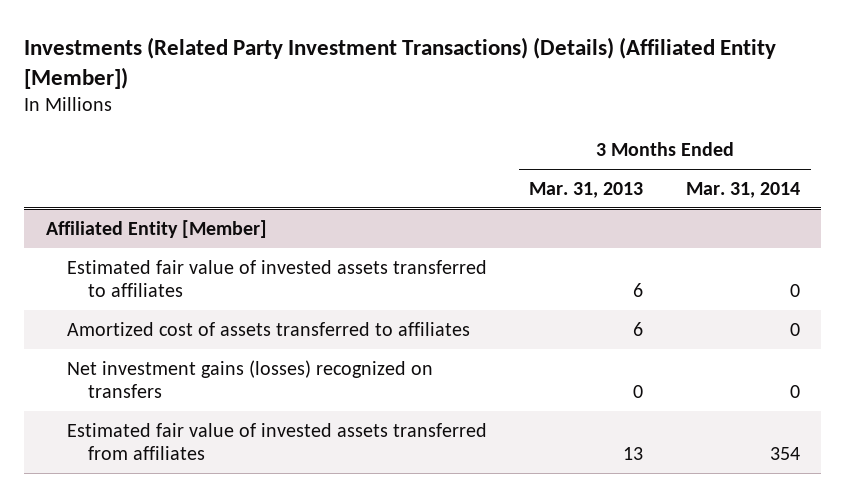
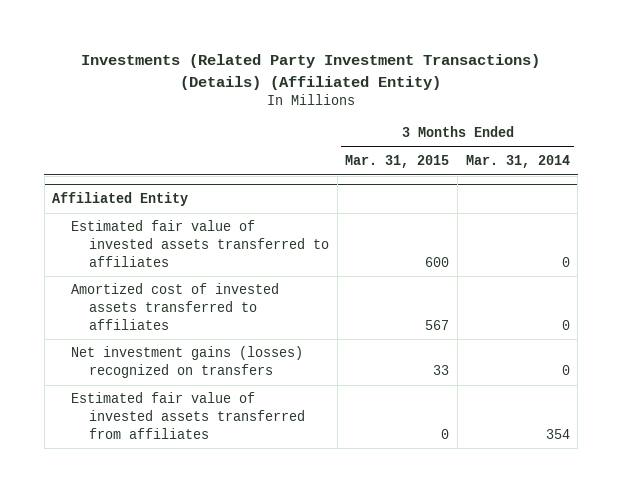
- Investments (Related Party Investment Transactions) (Details) (Affiliated Entity [Member])
+ Investments (Related Party Investment Transactions) (Details) (Affiliated Entity)
- | 3 Months Ended Mar. 31, 2013 | 3 Months Ended Mar. 31, 2014
+ | 3 Months Ended Mar. 31, 2015 | 3 Months Ended Mar. 31, 2014
- Affiliated Entity [Member]
+ Affiliated Entity
- Amortized cost of assets transferred to affiliates | 6 | 0
+ Amortized cost of invested assets transferred to affiliates | 567 | 0

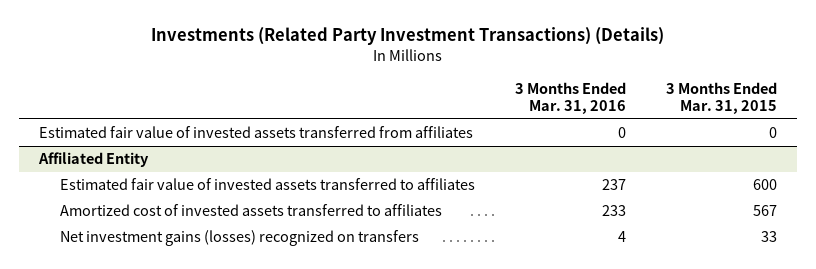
- Investments (Related Party Investment Transactions) (Details) (Affiliated Entity)
+ Investments (Related Party Investment Transactions) (Details)
- | 3 Months Ended Mar. 31, 2015 | 3 Months Ended Mar. 31, 2014
+ | 3 Months Ended Mar. 31, 2016 | 3 Months Ended Mar. 31, 2015
+ Estimated fair value of invested assets transferred from affiliates | 0 | 0
@ Affiliated Entity
- Estimated fair value of invested assets transferred from affiliates | 0 | 354

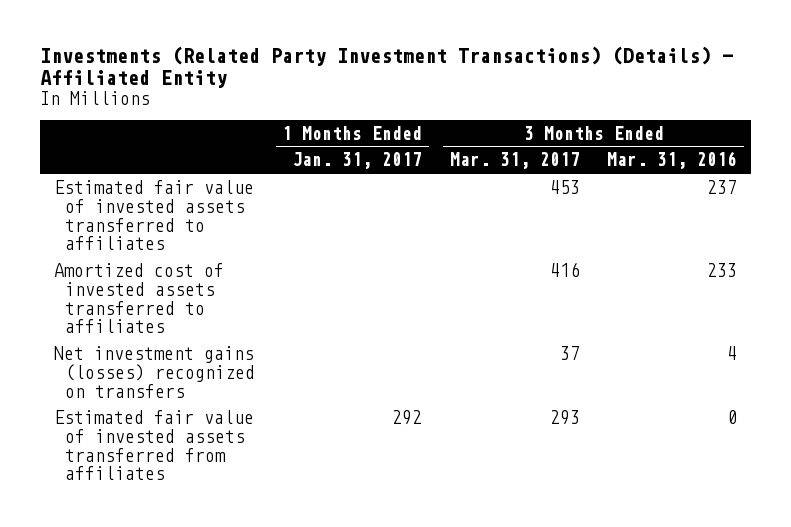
- Investments (Related Party Investment Transactions) (Details)
+ Investments (Related Party Investment Transactions) (Details) - Affiliated Entity
- | 3 Months Ended Mar. 31, 2016 | 3 Months Ended Mar. 31, 2015
+ | 1 Months Ended Jan. 31, 2017 | 3 Months Ended Mar. 31, 2017 | 3 Months Ended Mar. 31, 2016
- Affiliated Entity
moved down: Estimated fair value of invested assets transferred from affiliates | 292 | 293 | 0

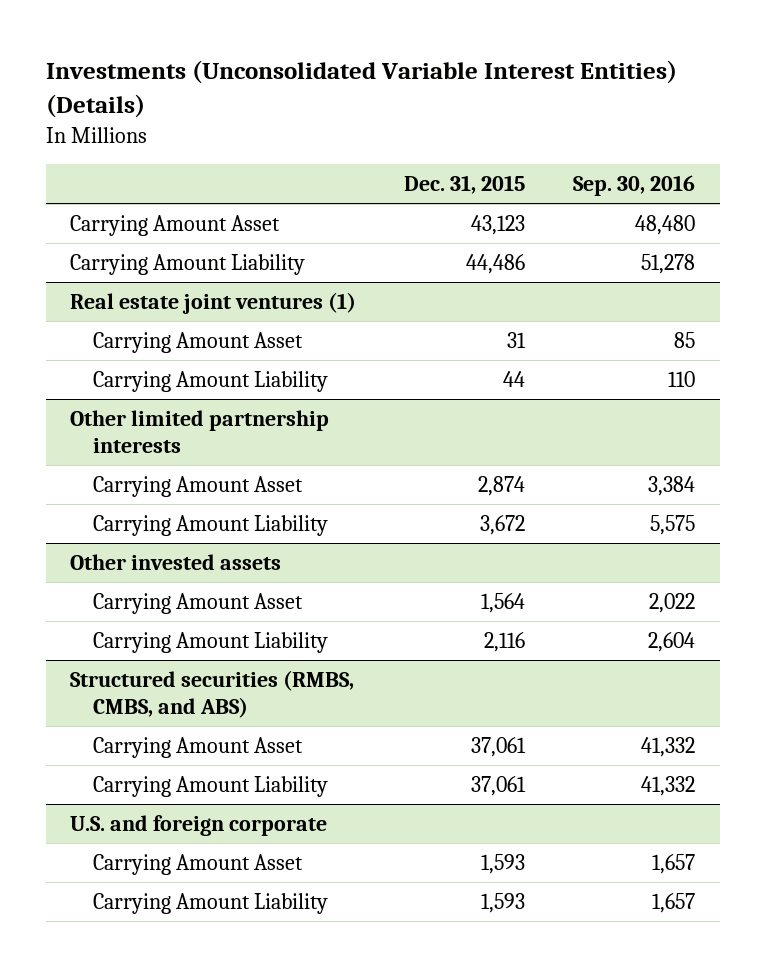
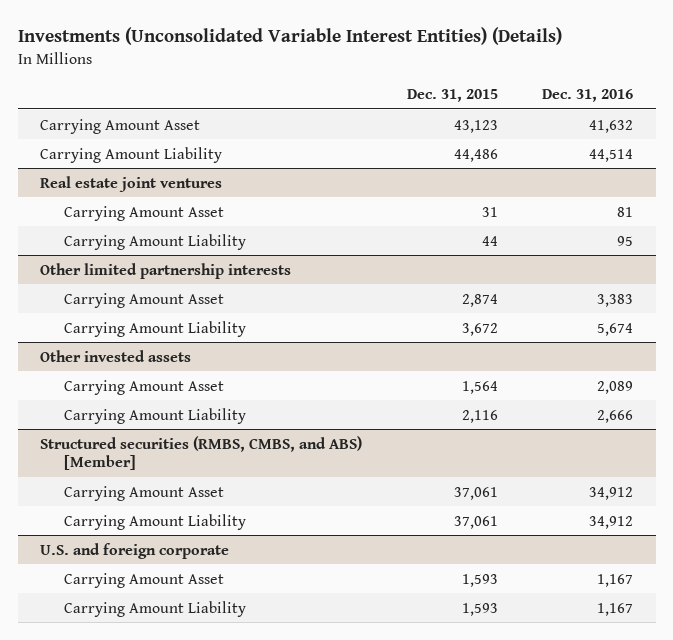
- | Dec. 31, 2015 | Sep. 30, 2016
+ | Dec. 31, 2015 | Dec. 31, 2016
- Real estate joint ventures (1)
+ Real estate joint ventures
- Structured securities (RMBS, CMBS, and ABS)
+ Structured securities (RMBS, CMBS, and ABS) [Member]

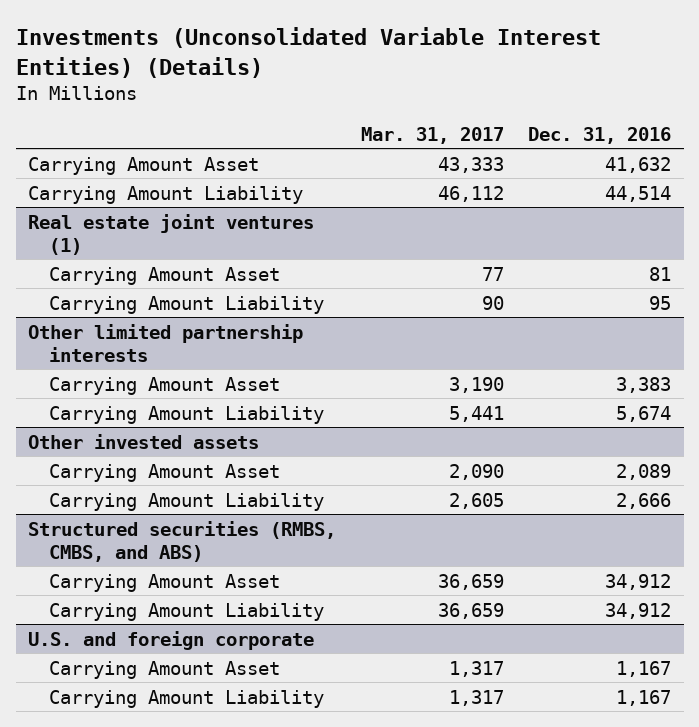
- | Dec. 31, 2015 | Dec. 31, 2016
+ | Mar. 31, 2017 | Dec. 31, 2016
- Real estate joint ventures
+ Real estate joint ventures (1)
- Structured securities (RMBS, CMBS, and ABS) [Member]
+ Structured securities (RMBS, CMBS, and ABS)

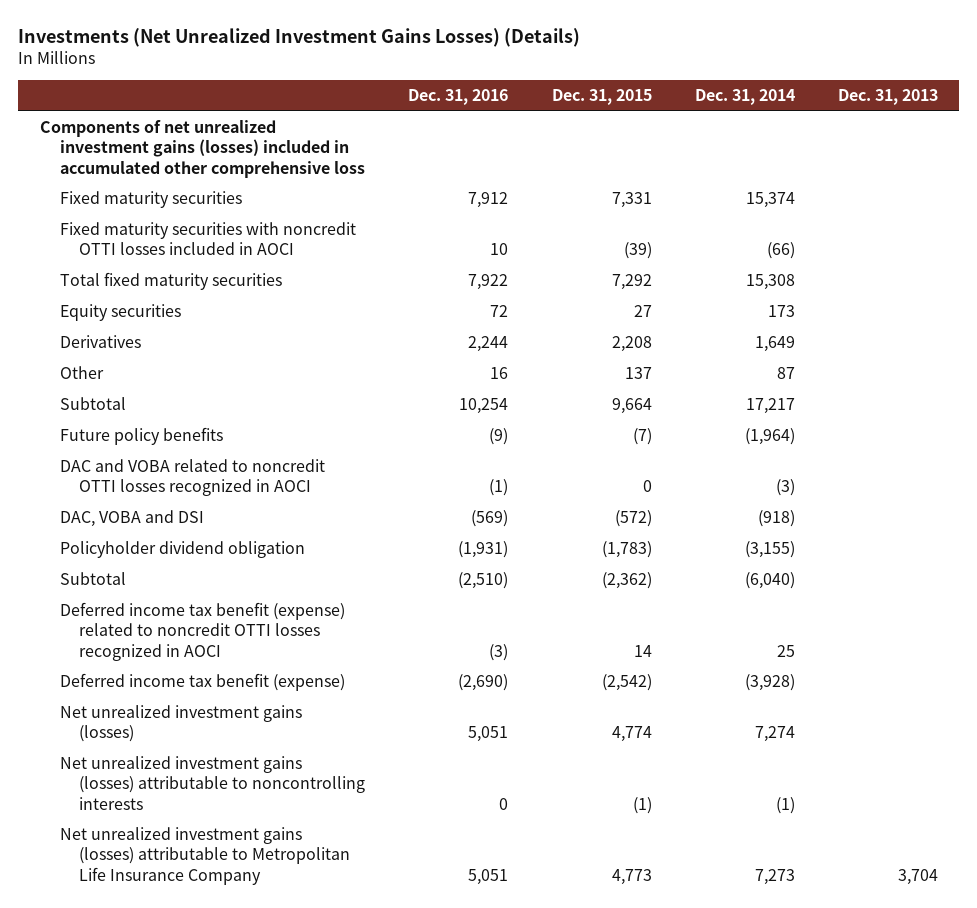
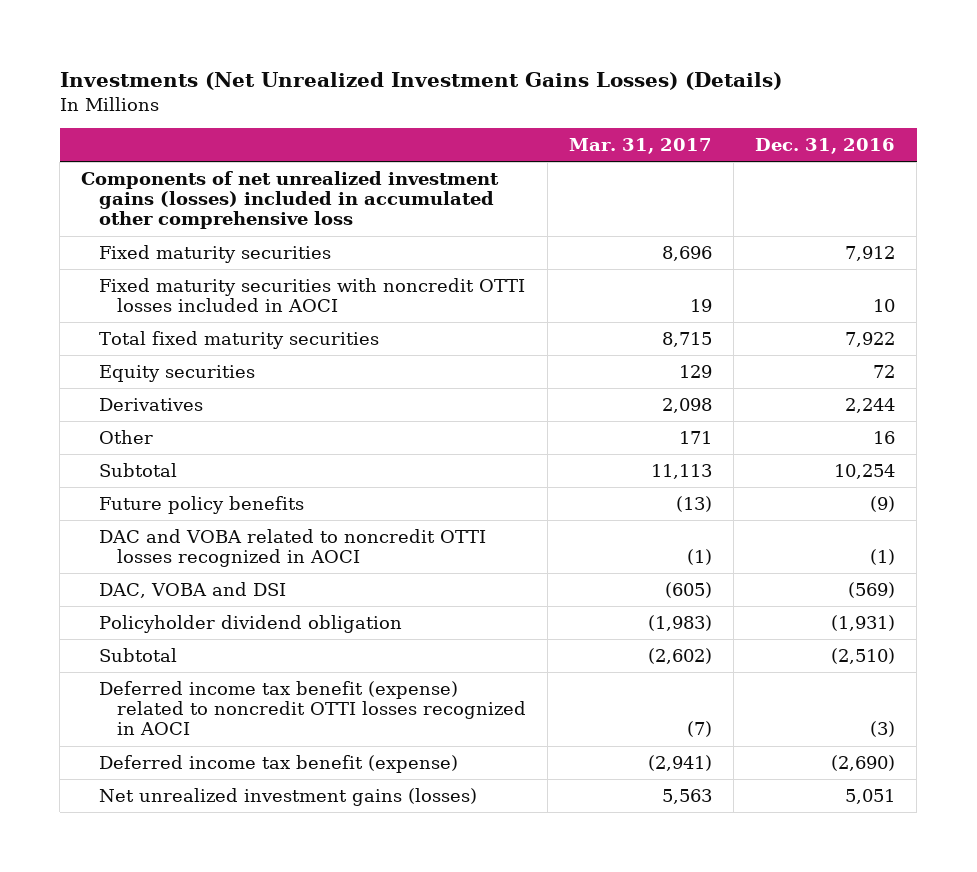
- | Dec. 31, 2016 | Dec. 31, 2015 | Dec. 31, 2014 | Dec. 31, 2013
+ | Mar. 31, 2017 | Dec. 31, 2016
- Net unrealized investment gains (losses) attributable to noncontrolling interests | 0 | (1) | (1) |
- Net unrealized investment gains (losses) attributable to Metropolitan Life Insurance Company | 5,051 | 4,773 | 7,273 | 3,704

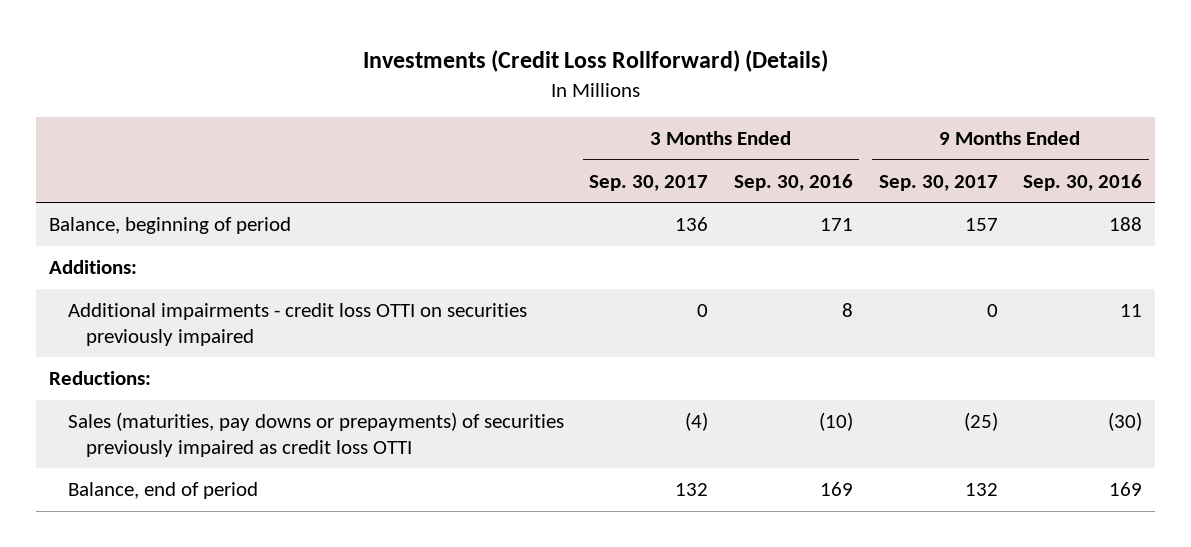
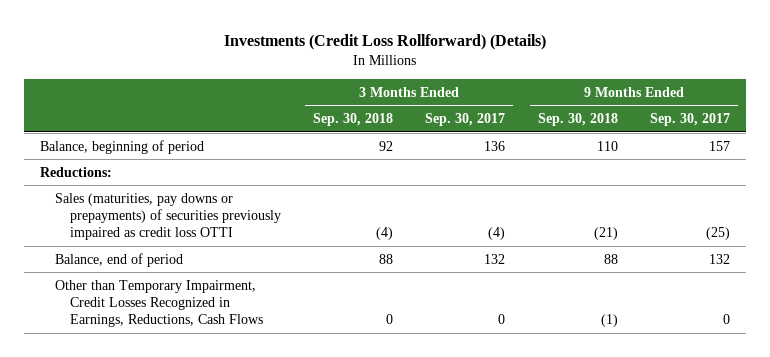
- | 3 Months Ended Sep. 30, 2017 | 3 Months Ended Sep. 30, 2016 | 9 Months Ended Sep. 30, 2017 | 9 Months Ended Sep. 30, 2016
+ | 3 Months Ended Sep. 30, 2018 | 3 Months Ended Sep. 30, 2017 | 9 Months Ended Sep. 30, 2018 | 9 Months Ended Sep. 30, 2017
- Additions:
- Additional impairments - credit loss OTTI on securities previously impaired | 0 | 8 | 0 | 11
+ Other than Temporary Impairment, Credit Losses Recognized in Earnings, Reductions, Cash Flows | 0 | 0 | (1) | 0

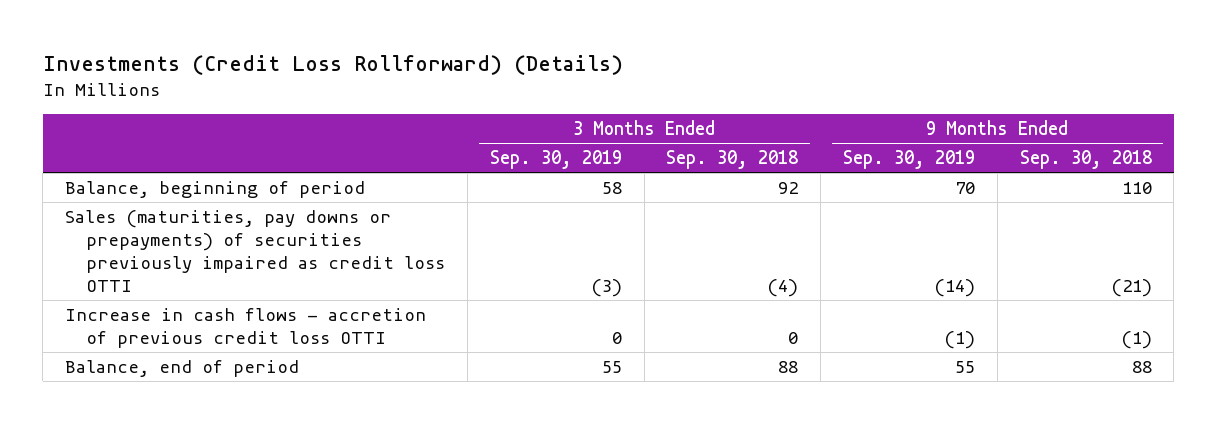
- | 3 Months Ended Sep. 30, 2018 | 3 Months Ended Sep. 30, 2017 | 9 Months Ended Sep. 30, 2018 | 9 Months Ended Sep. 30, 2017
+ | 3 Months Ended Sep. 30, 2019 | 3 Months Ended Sep. 30, 2018 | 9 Months Ended Sep. 30, 2019 | 9 Months Ended Sep. 30, 2018
- Reductions:
+ Increase in cash flows - accretion of previous credit loss OTTI | 0 | 0 | (1) | (1)
- Other than Temporary Impairment, Credit Losses Recognized in Earnings, Reductions, Cash Flows | 0 | 0 | (1) | 0

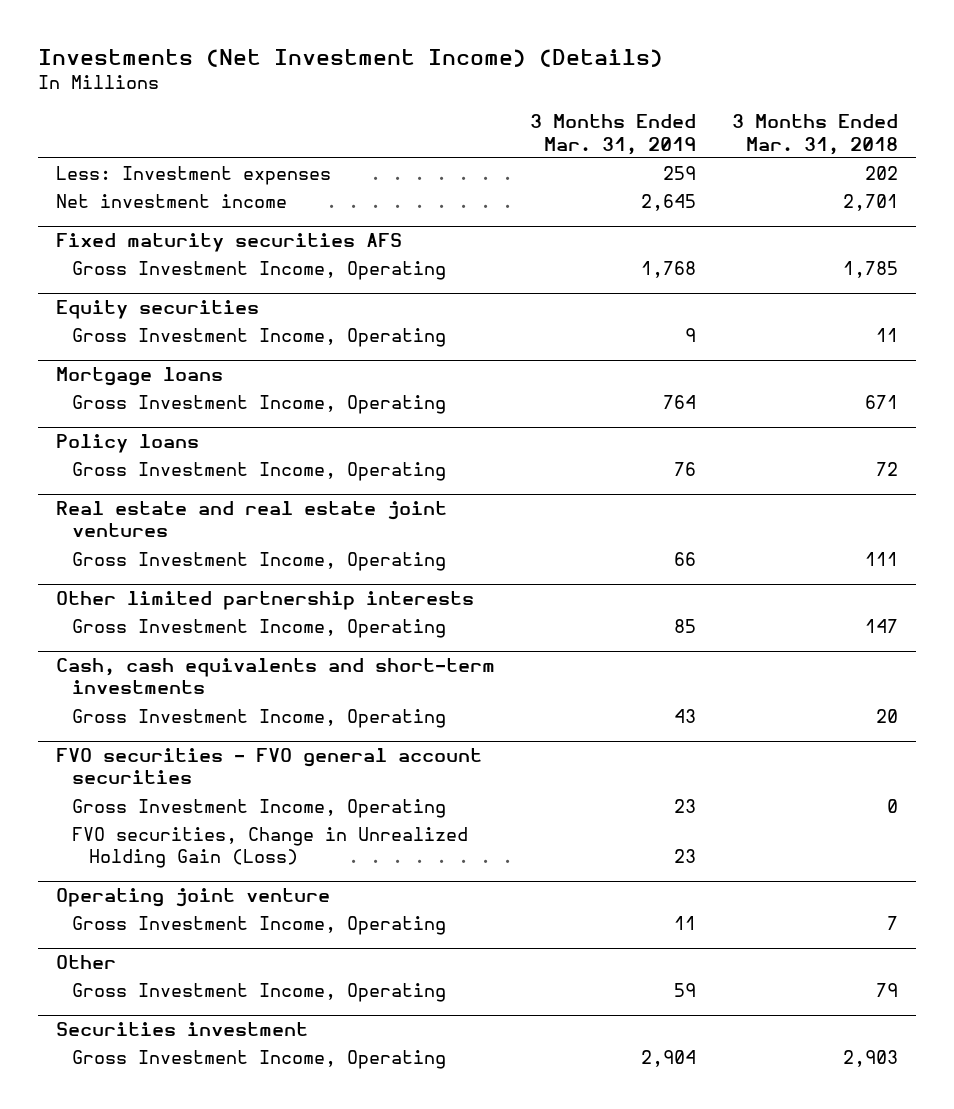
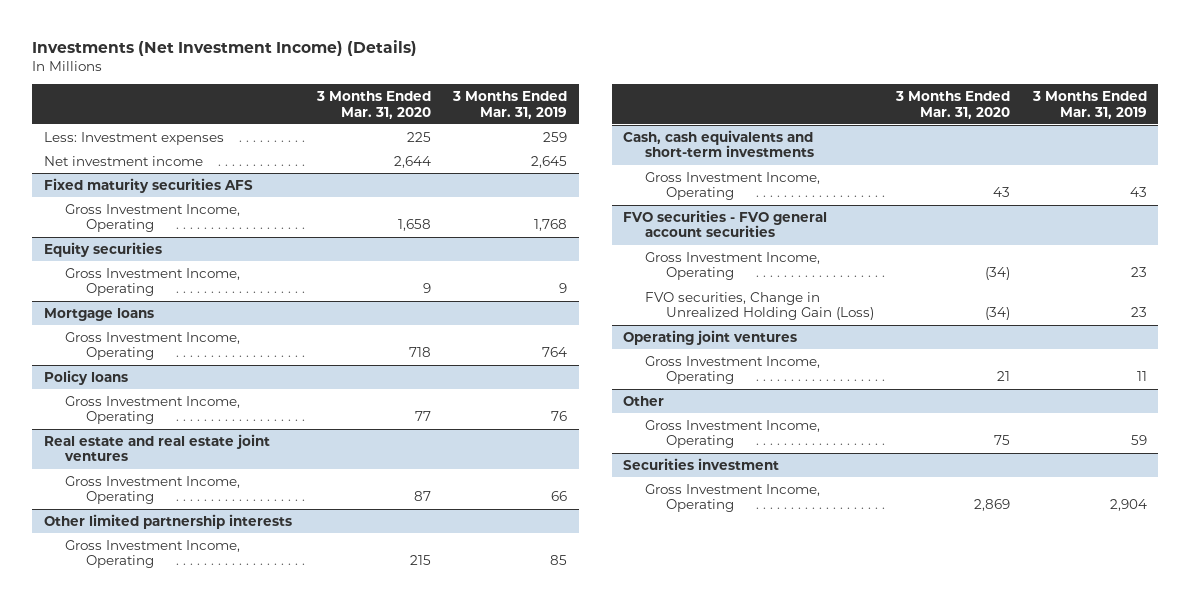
- | 3 Months Ended Mar. 31, 2019 | 3 Months Ended Mar. 31, 2018
+ | 3 Months Ended Mar. 31, 2020 | 3 Months Ended Mar. 31, 2019
- Operating joint venture
+ Operating joint ventures

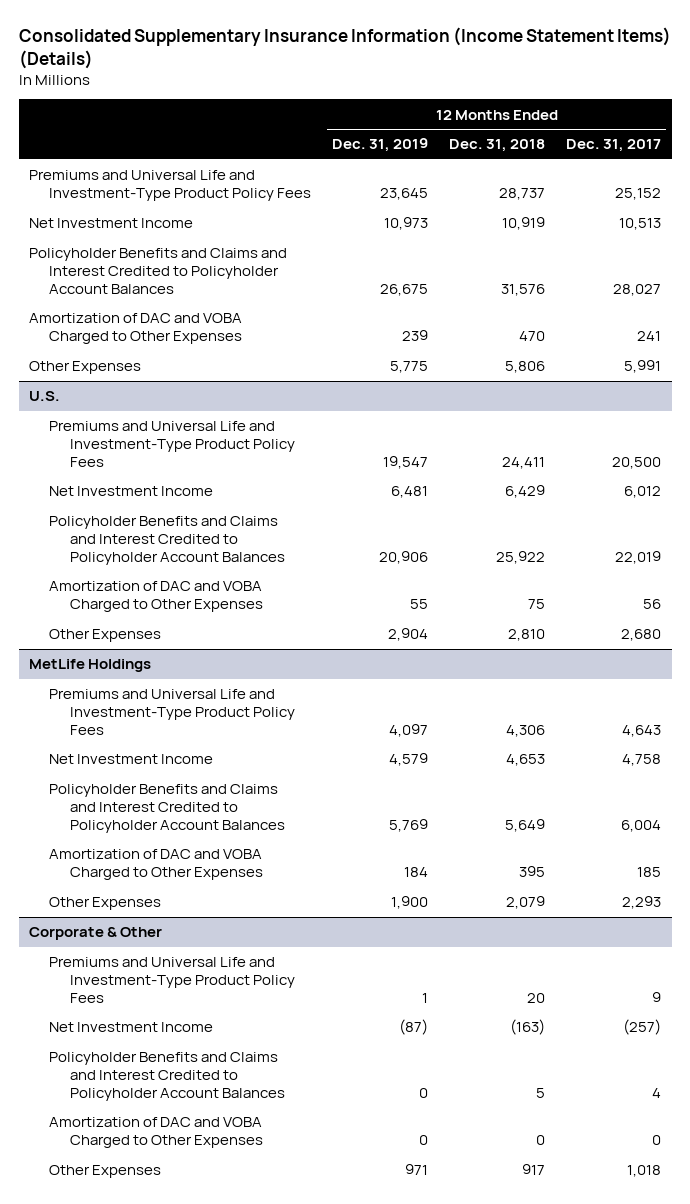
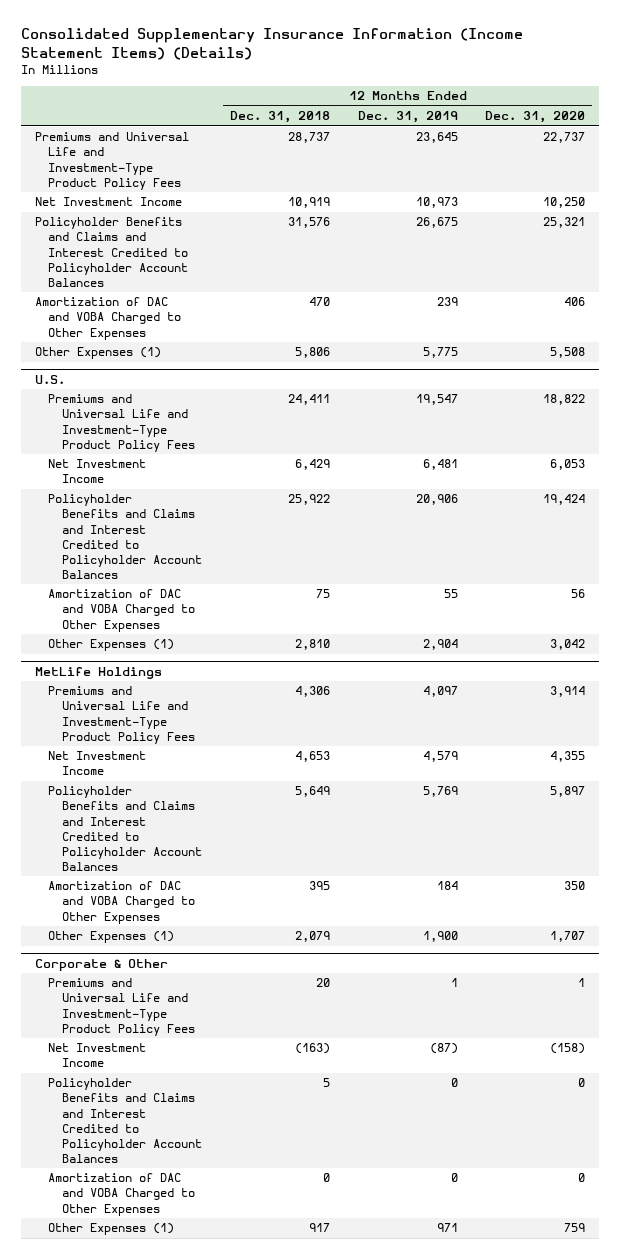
- | 12 Months Ended Dec. 31, 2019 | 12 Months Ended Dec. 31, 2018 | 12 Months Ended Dec. 31, 2017
+ | 12 Months Ended Dec. 31, 2018 | 12 Months Ended Dec. 31, 2019 | 12 Months Ended Dec. 31, 2020
- Other Expenses | 5,775 | 5,806 | 5,991
+ Other Expenses (1) | 5,806 | 5,775 | 5,508
@ U.S.
- Other Expenses | 2,904 | 2,810 | 2,680
+ Other Expenses (1) | 2,810 | 2,904 | 3,042
@ MetLife Holdings
- Other Expenses | 1,900 | 2,079 | 2,293
+ Other Expenses (1) | 2,079 | 1,900 | 1,707
@ Corporate & Other
- Other Expenses | 971 | 917 | 1,018
+ Other Expenses (1) | 917 | 971 | 759

